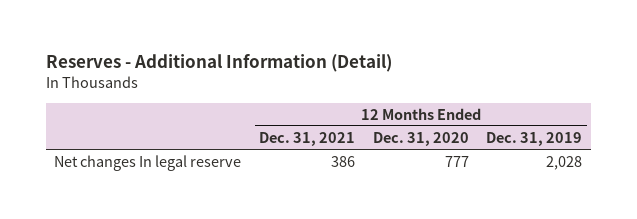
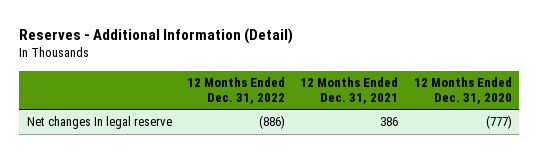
- | 12 Months Ended Dec. 31, 2021 | 12 Months Ended Dec. 31, 2020 | 12 Months Ended Dec. 31, 2019
+ | 12 Months Ended Dec. 31, 2022 | 12 Months Ended Dec. 31, 2021 | 12 Months Ended Dec. 31, 2020
- Net changes In legal reserve | 386 | 777 | 2,028
+ Net changes In legal reserve | (886) | 386 | (777)

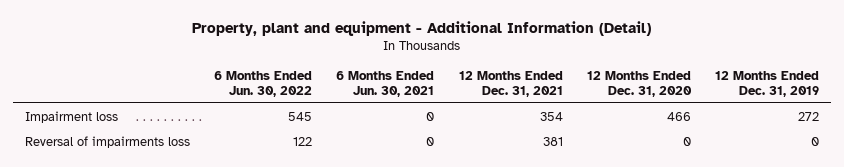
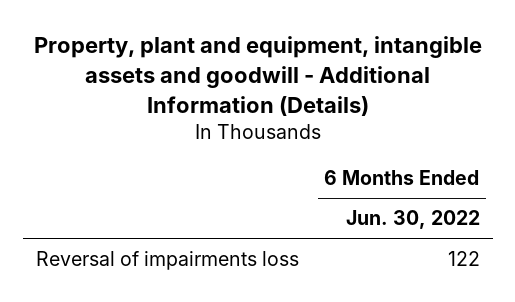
- Property, plant and equipment - Additional Information (Detail)
+ Property, plant and equipment, intangible assets and goodwill - Additional Information (Details)
- | 6 Months Ended Jun. 30, 2022 | 6 Months Ended Jun. 30, 2021 | 12 Months Ended Dec. 31, 2021 | 12 Months Ended Dec. 31, 2020 | 12 Months Ended Dec. 31, 2019
+ | 6 Months Ended Jun. 30, 2022
- Impairment loss | 545 | 0 | 354 | 466 | 272

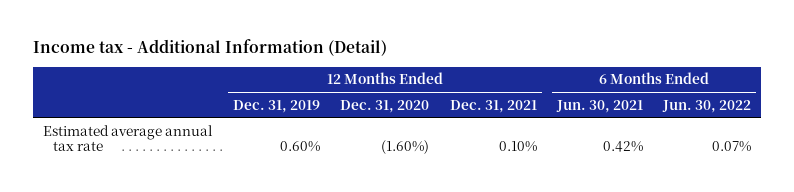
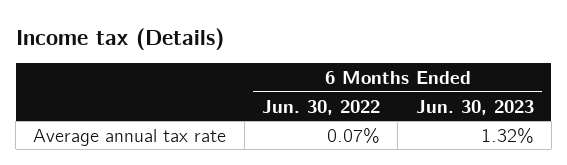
- Income tax - Additional Information (Detail)
+ Income tax (Details)
- | 12 Months Ended Dec. 31, 2019 | 12 Months Ended Dec. 31, 2020 | 12 Months Ended Dec. 31, 2021 | 6 Months Ended Jun. 30, 2021 | 6 Months Ended Jun. 30, 2022
+ | 6 Months Ended Jun. 30, 2022 | 6 Months Ended Jun. 30, 2023
- Estimated average annual tax rate | 0.60% | (1.60%) | 0.10% | 0.42% | 0.07%
+ Average annual tax rate | 0.07% | 1.32%

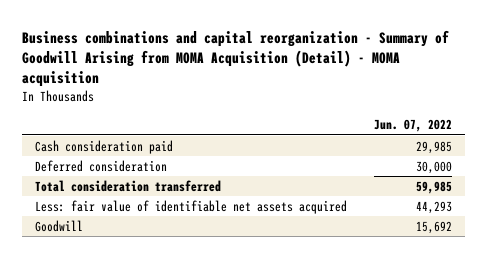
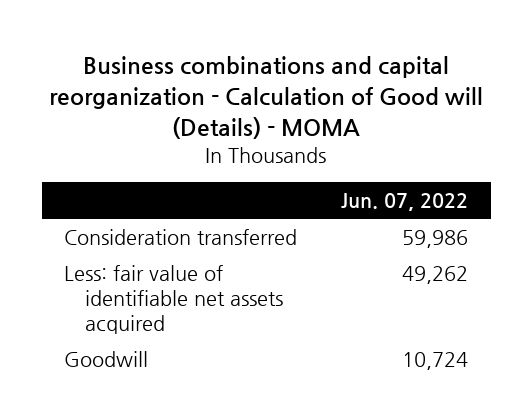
- Business combinations and capital reorganization - Summary of Goodwill Arising from MOMA Acquisition (Detail) - MOMA acquisition
+ Business combinations and capital reorganization - Calculation of Good will (Details) - MOMA
- Cash consideration paid | 29,985
- Deferred consideration | 30,000
- Total consideration transferred | 59,985
- Less: fair value of identifiable net assets acquired | 44,293
- Goodwill | 15,692
+ Consideration transferred | 59,986
+ Less: fair value of identifiable net assets acquired | 49,262
+ Goodwill | 10,724

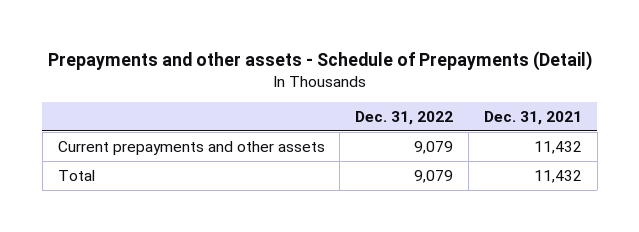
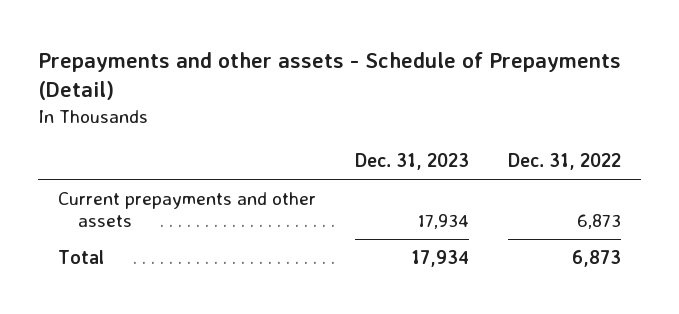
- | Dec. 31, 2022 | Dec. 31, 2021
+ | Dec. 31, 2023 | Dec. 31, 2022
- Current prepayments and other assets | 9,079 | 11,432
- Total | 9,079 | 11,432
+ Current prepayments and other assets | 17,934 | 6,873
+ Total | 17,934 | 6,873

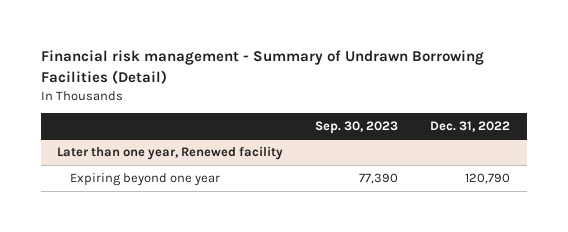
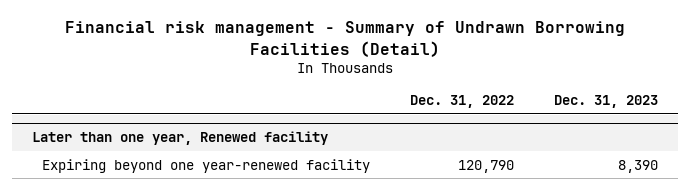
- | Sep. 30, 2023 | Dec. 31, 2022
+ | Dec. 31, 2022 | Dec. 31, 2023
@ Later than one year, Renewed facility
- Expiring beyond one year | 77,390 | 120,790
+ Expiring beyond one year-renewed facility | 120,790 | 8,390

